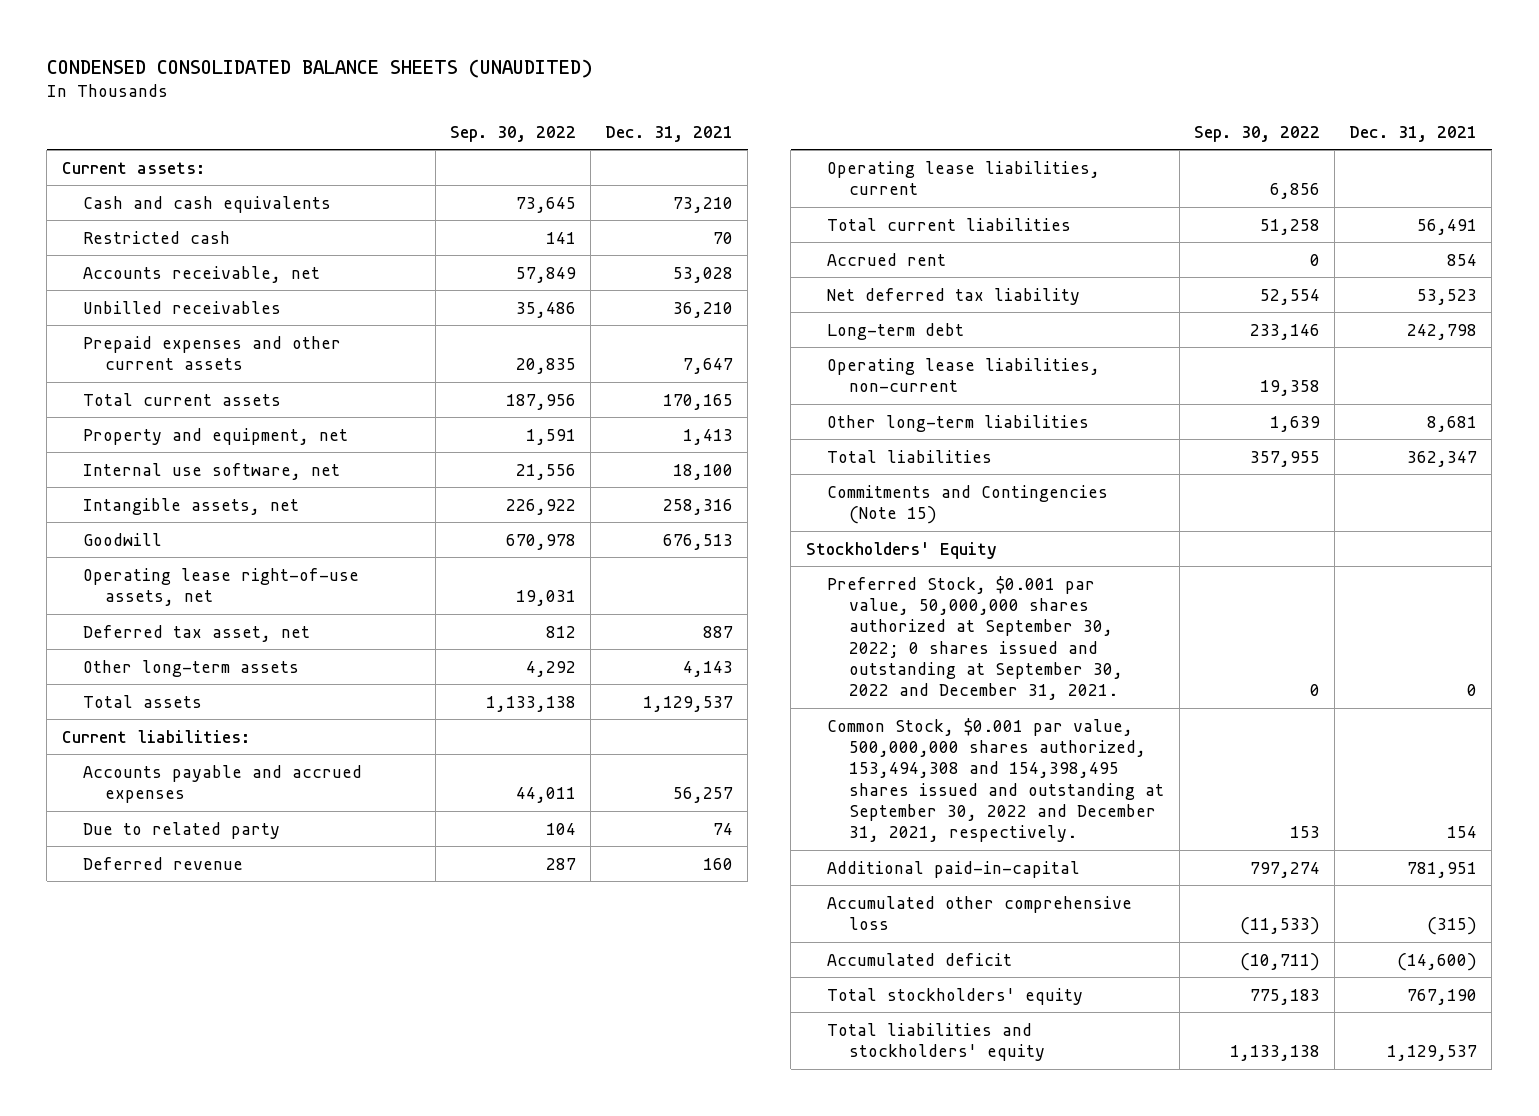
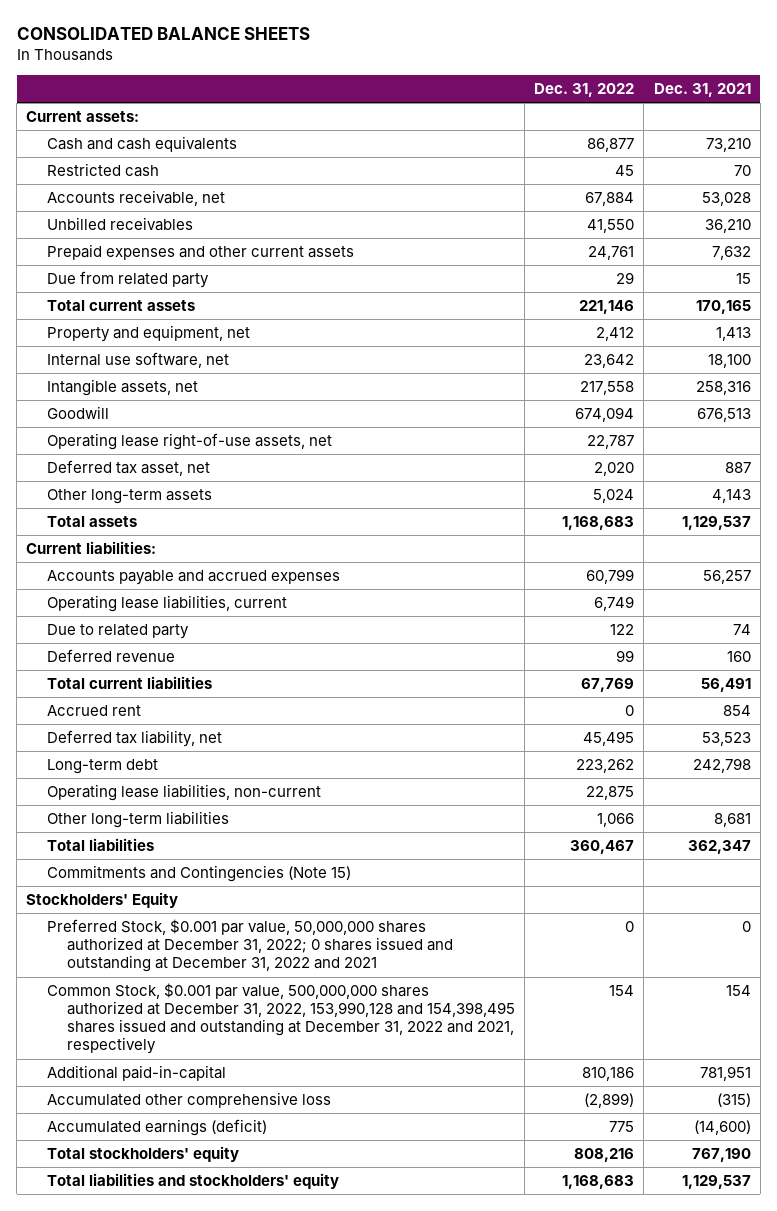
- CONDENSED CONSOLIDATED BALANCE SHEETS (UNAUDITED)
+ CONSOLIDATED BALANCE SHEETS
- | Sep. 30, 2022 | Dec. 31, 2021
+ | Dec. 31, 2022 | Dec. 31, 2021
- Prepaid expenses and other current assets | 20,835 | 7,647
+ Prepaid expenses and other current assets | 24,761 | 7,632
+ Due from related party | 29 | 15
moved up: Operating lease liabilities, current | 6,749 |
- Net deferred tax liability | 52,554 | 53,523
+ Deferred tax liability, net | 45,495 | 53,523
- Preferred Stock, $0.001 par value, 50,000,000 shares authorized at September 30, 2022; 0 shares issued and outstanding at September 30, 2022 and December 31, 2021. | 0 | 0
- Common Stock, $0.001 par value, 500,000,000 shares authorized, 153,494,308 and 154,398,495 shares issued and outstanding at September 30, 2022 and December 31, 2021, respectively. | 153 | 154
+ Preferred Stock, $0.001 par value, 50,000,000 shares authorized at December 31, 2022; 0 shares issued and outstanding at December 31, 2022 and 2021 | 0 | 0
+ Common Stock, $0.001 par value, 500,000,000 shares authorized at December 31, 2022, 153,990,128 and 154,398,495 shares issued and outstanding at December 31, 2022 and 2021, respectively | 154 | 154
- Accumulated deficit | (10,711) | (14,600)
+ Accumulated earnings (deficit) | 775 | (14,600)

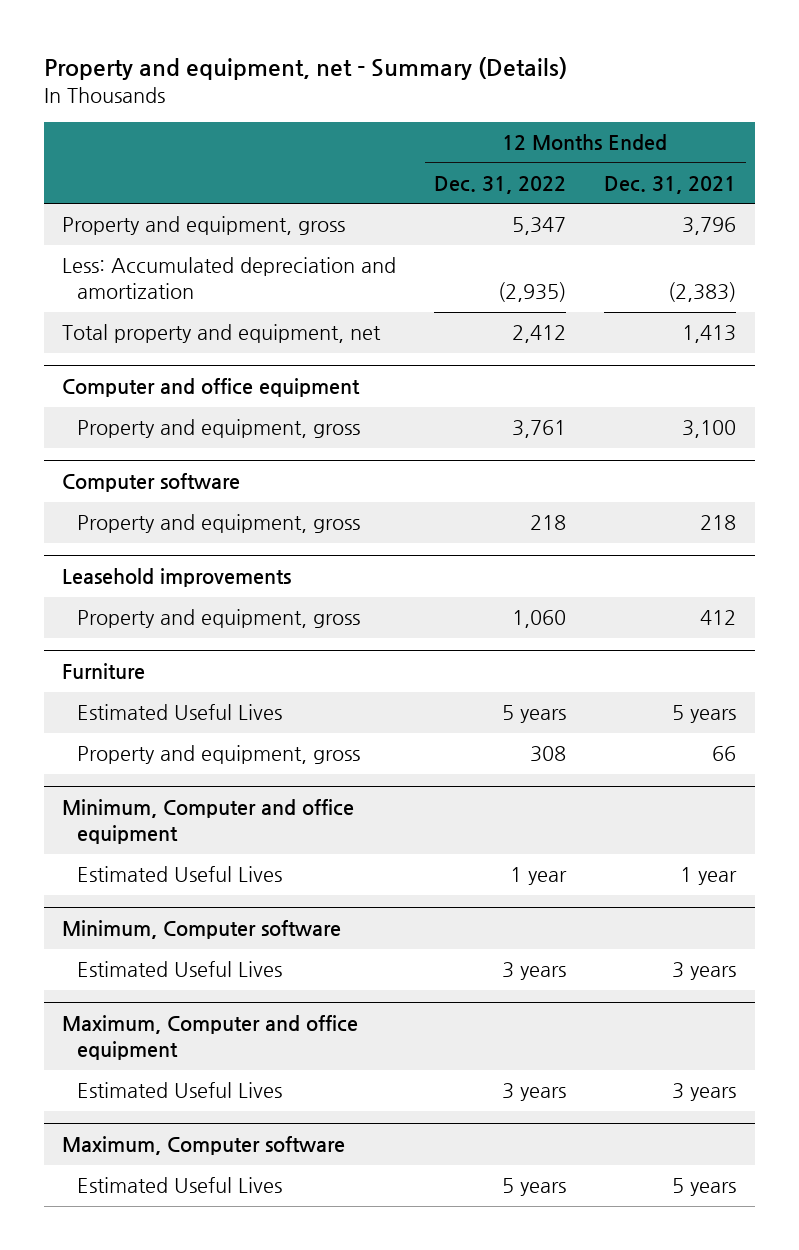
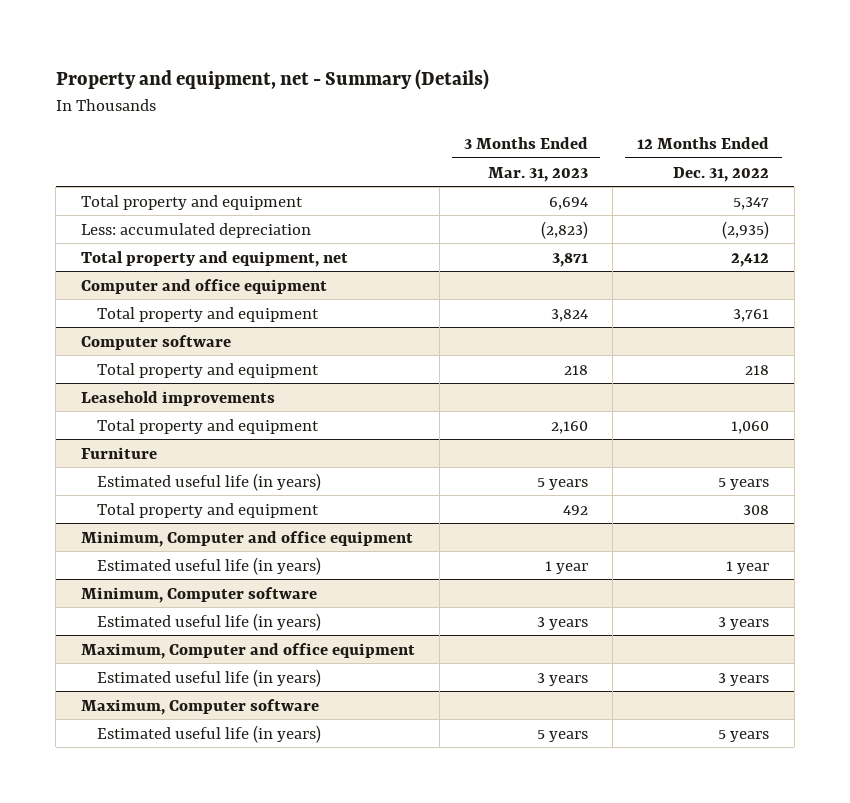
- | 12 Months Ended Dec. 31, 2022 | 12 Months Ended Dec. 31, 2021
+ | 3 Months Ended Mar. 31, 2023 | 12 Months Ended Dec. 31, 2022
- Property and equipment, gross | 5,347 | 3,796
- Less: Accumulated depreciation and amortization | (2,935) | (2,383)
+ Total property and equipment | 6,694 | 5,347
+ Less: accumulated depreciation | (2,823) | (2,935)
@ Computer and office equipment
- Property and equipment, gross | 3,761 | 3,100
+ Total property and equipment | 3,824 | 3,761
@ Computer software
- Property and equipment, gross | 218 | 218
+ Total property and equipment | 218 | 218
@ Leasehold improvements
- Property and equipment, gross | 1,060 | 412
+ Total property and equipment | 2,160 | 1,060
@ Furniture
- Estimated Useful Lives | 5 years | 5 years
- Property and equipment, gross | 308 | 66
+ Estimated useful life (in years) | 5 years | 5 years
+ Total property and equipment | 492 | 308
@ Minimum, Computer and office equipment
- Estimated Useful Lives | 1 year | 1 year
+ Estimated useful life (in years) | 1 year | 1 year
@ Minimum, Computer software
- Estimated Useful Lives | 3 years | 3 years
+ Estimated useful life (in years) | 3 years | 3 years
@ Maximum, Computer and office equipment
- Estimated Useful Lives | 3 years | 3 years
+ Estimated useful life (in years) | 3 years | 3 years
@ Maximum, Computer software
- Estimated Useful Lives | 5 years | 5 years
+ Estimated useful life (in years) | 5 years | 5 years

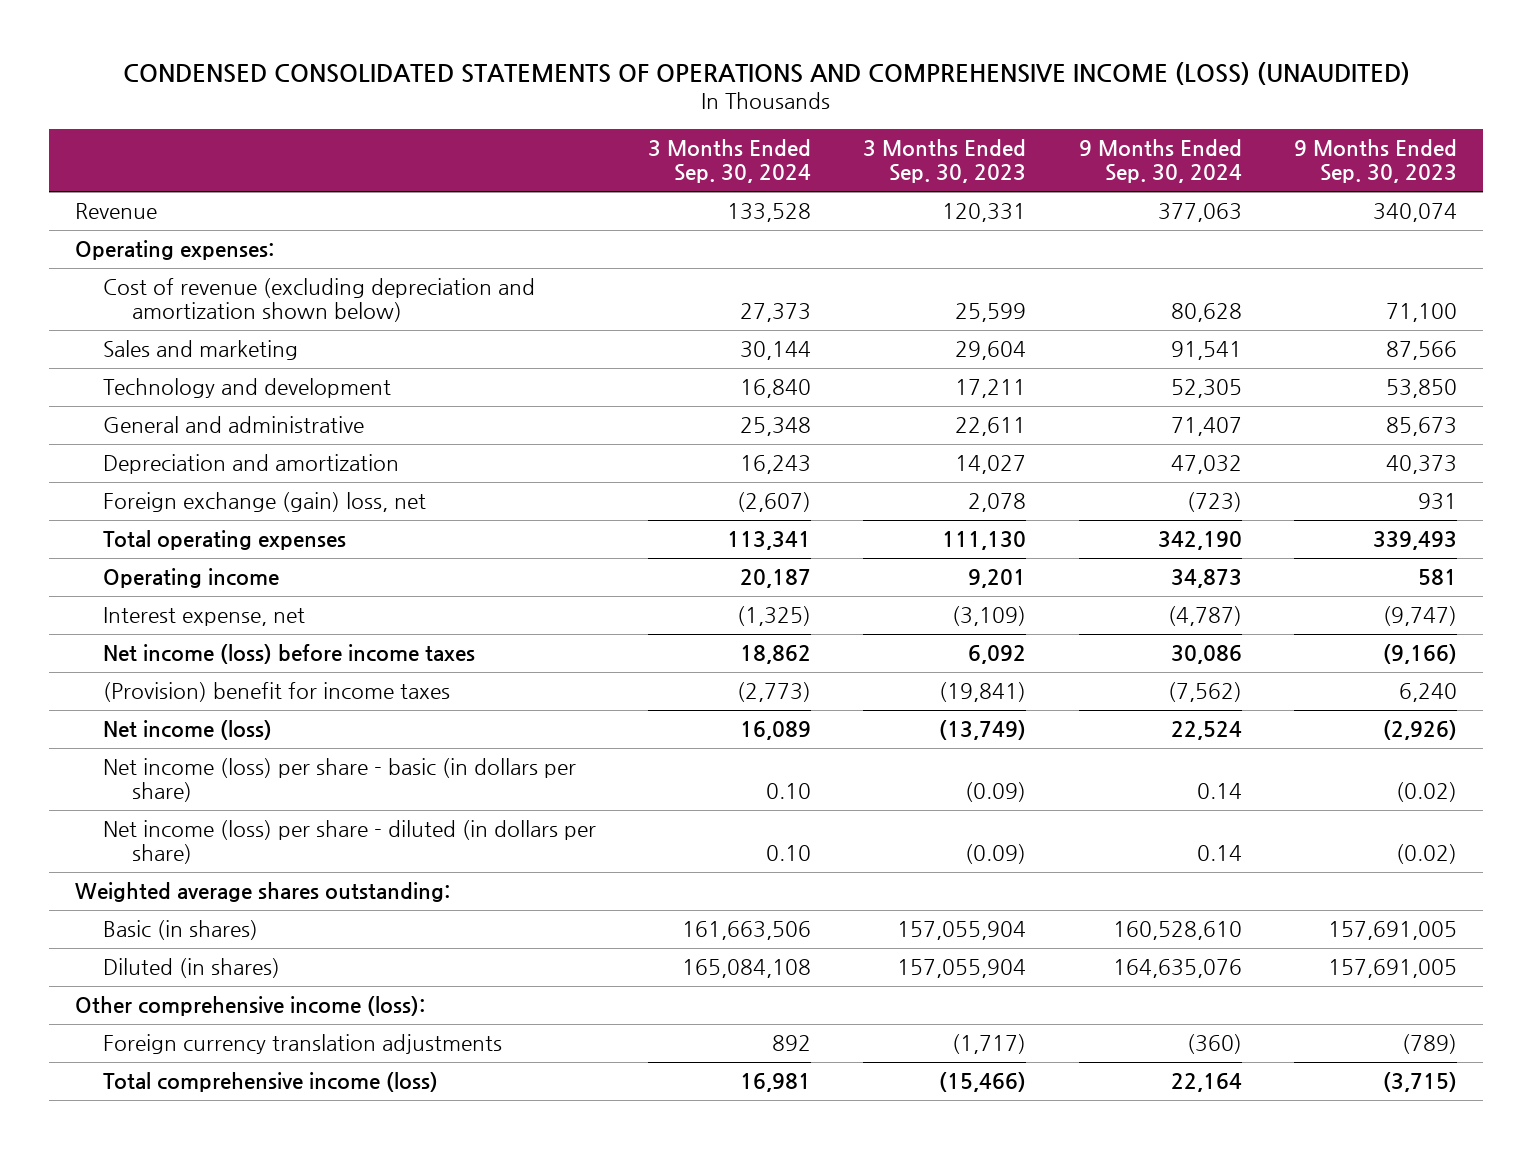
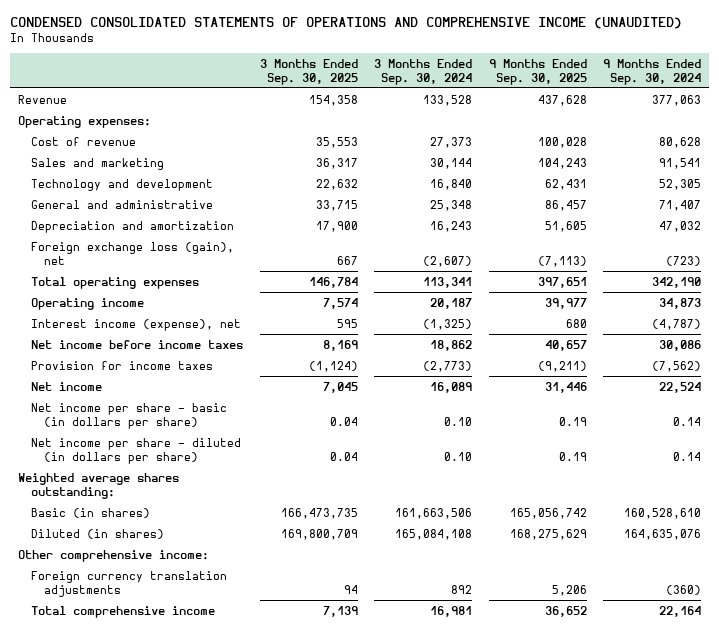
- CONDENSED CONSOLIDATED STATEMENTS OF OPERATIONS AND COMPREHENSIVE INCOME (LOSS) (UNAUDITED)
+ CONDENSED CONSOLIDATED STATEMENTS OF OPERATIONS AND COMPREHENSIVE INCOME (UNAUDITED)
- | 3 Months Ended Sep. 30, 2024 | 3 Months Ended Sep. 30, 2023 | 9 Months Ended Sep. 30, 2024 | 9 Months Ended Sep. 30, 2023
+ | 3 Months Ended Sep. 30, 2025 | 3 Months Ended Sep. 30, 2024 | 9 Months Ended Sep. 30, 2025 | 9 Months Ended Sep. 30, 2024
- Cost of revenue (excluding depreciation and amortization shown below) | 27,373 | 25,599 | 80,628 | 71,100
+ Cost of revenue | 35,553 | 27,373 | 100,028 | 80,628
- Foreign exchange (gain) loss, net | (2,607) | 2,078 | (723) | 931
+ Foreign exchange loss (gain), net | 667 | (2,607) | (7,113) | (723)
- Interest expense, net | (1,325) | (3,109) | (4,787) | (9,747)
- Net income (loss) before income taxes | 18,862 | 6,092 | 30,086 | (9,166)
- (Provision) benefit for income taxes | (2,773) | (19,841) | (7,562) | 6,240
- Net income (loss) | 16,089 | (13,749) | 22,524 | (2,926)
- Net income (loss) per share - basic (in dollars per share) | 0.10 | (0.09) | 0.14 | (0.02)
- Net income (loss) per share - diluted (in dollars per share) | 0.10 | (0.09) | 0.14 | (0.02)
+ Interest income (expense), net | 595 | (1,325) | 680 | (4,787)
+ Net income before income taxes | 8,169 | 18,862 | 40,657 | 30,086
+ Provision for income taxes | (1,124) | (2,773) | (9,211) | (7,562)
+ Net income | 7,045 | 16,089 | 31,446 | 22,524
+ Net income per share - basic (in dollars per share) | 0.04 | 0.10 | 0.19 | 0.14
+ Net income per share - diluted (in dollars per share) | 0.04 | 0.10 | 0.19 | 0.14
- Other comprehensive income (loss):
+ Other comprehensive income:
- Total comprehensive income (loss) | 16,981 | (15,466) | 22,164 | (3,715)
+ Total comprehensive income | 7,139 | 16,981 | 36,652 | 22,164

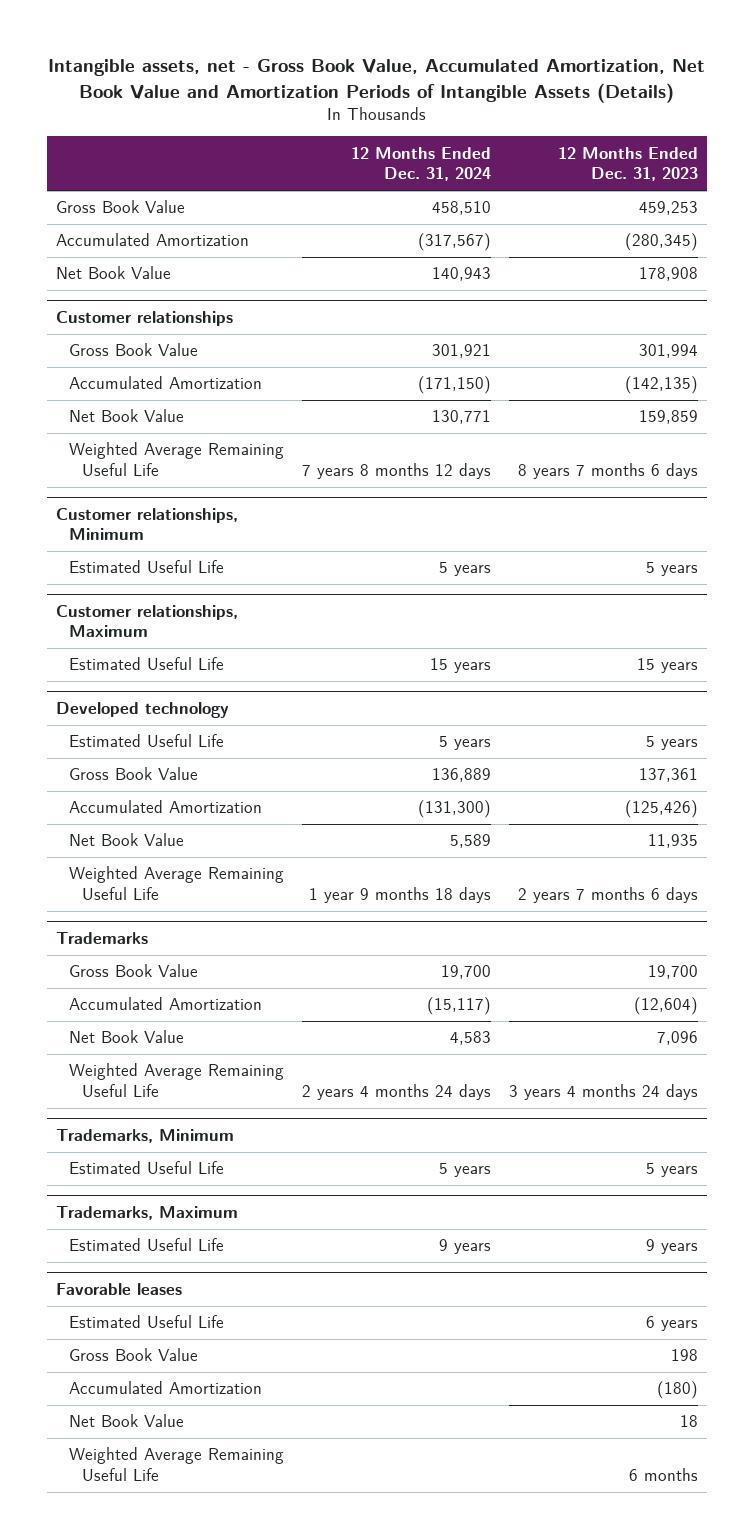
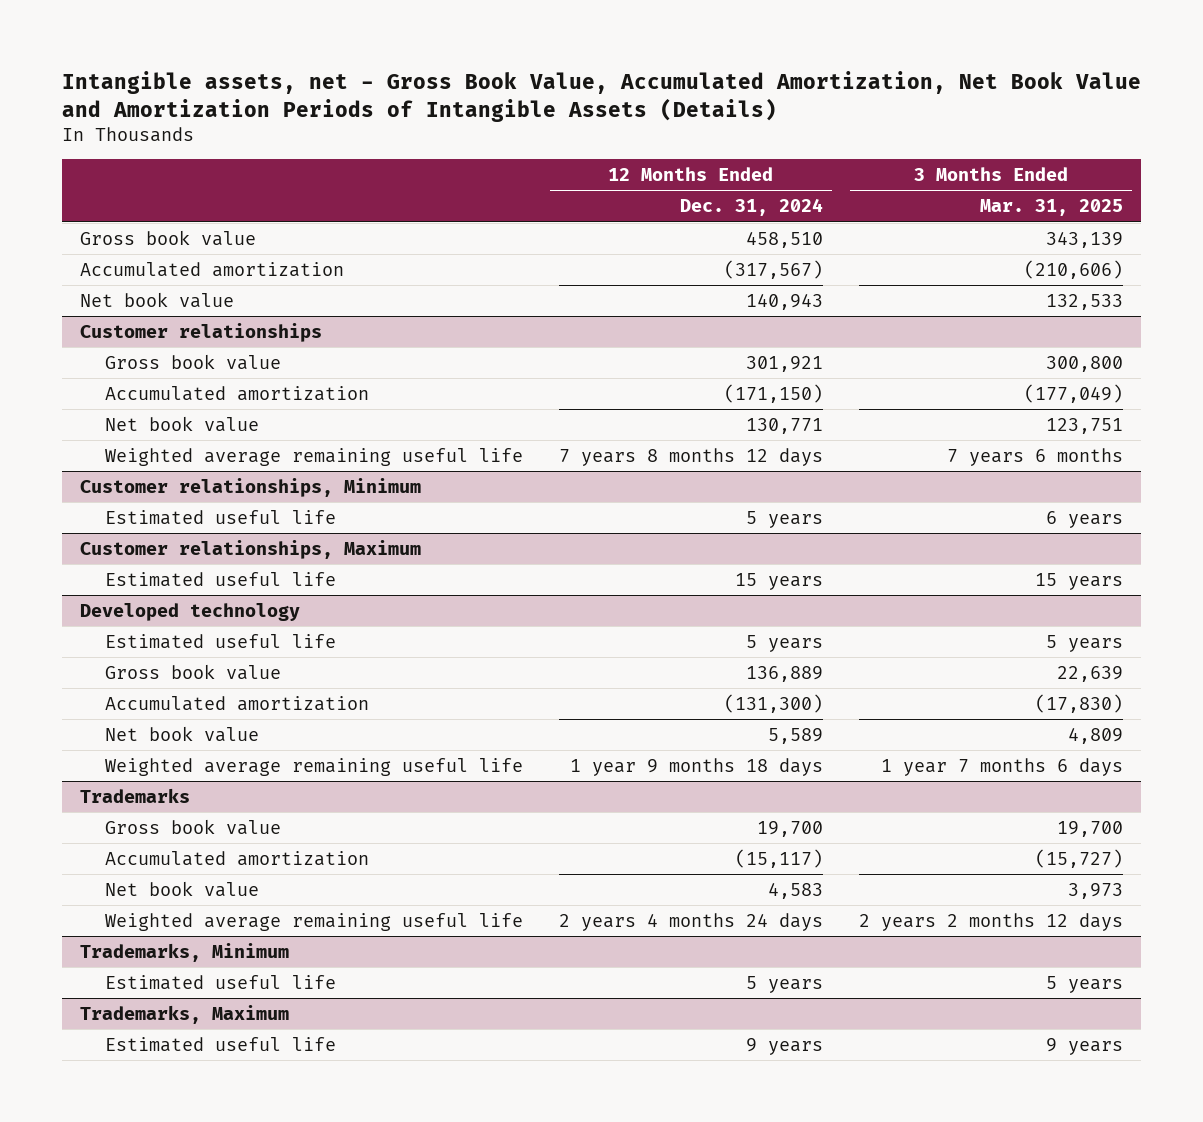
- | 12 Months Ended Dec. 31, 2024 | 12 Months Ended Dec. 31, 2023
+ | 12 Months Ended Dec. 31, 2024 | 3 Months Ended Mar. 31, 2025
- Gross Book Value | 458,510 | 459,253
- Accumulated Amortization | (317,567) | (280,345)
- Net Book Value | 140,943 | 178,908
+ Gross book value | 458,510 | 343,139
+ Accumulated amortization | (317,567) | (210,606)
+ Net book value | 140,943 | 132,533
@ Customer relationships
- Gross Book Value | 301,921 | 301,994
- Accumulated Amortization | (171,150) | (142,135)
- Net Book Value | 130,771 | 159,859
- Weighted Average Remaining Useful Life | 7 years 8 months 12 days | 8 years 7 months 6 days
+ Gross book value | 301,921 | 300,800
+ Accumulated amortization | (171,150) | (177,049)
+ Net book value | 130,771 | 123,751
+ Weighted average remaining useful life | 7 years 8 months 12 days | 7 years 6 months
@ Customer relationships, Minimum
- Estimated Useful Life | 5 years | 5 years
+ Estimated useful life | 5 years | 6 years
@ Customer relationships, Maximum
- Estimated Useful Life | 15 years | 15 years
+ Estimated useful life | 15 years | 15 years
@ Developed technology
- Estimated Useful Life | 5 years | 5 years
- Gross Book Value | 136,889 | 137,361
- Accumulated Amortization | (131,300) | (125,426)
- Net Book Value | 5,589 | 11,935
- Weighted Average Remaining Useful Life | 1 year 9 months 18 days | 2 years 7 months 6 days
+ Estimated useful life | 5 years | 5 years
+ Gross book value | 136,889 | 22,639
+ Accumulated amortization | (131,300) | (17,830)
+ Net book value | 5,589 | 4,809
+ Weighted average remaining useful life | 1 year 9 months 18 days | 1 year 7 months 6 days
@ Trademarks
- Gross Book Value | 19,700 | 19,700
- Accumulated Amortization | (15,117) | (12,604)
- Net Book Value | 4,583 | 7,096
- Weighted Average Remaining Useful Life | 2 years 4 months 24 days | 3 years 4 months 24 days
+ Gross book value | 19,700 | 19,700
+ Accumulated amortization | (15,117) | (15,727)
+ Net book value | 4,583 | 3,973
+ Weighted average remaining useful life | 2 years 4 months 24 days | 2 years 2 months 12 days
@ Trademarks, Minimum
- Estimated Useful Life | 5 years | 5 years
+ Estimated useful life | 5 years | 5 years
@ Trademarks, Maximum
- Estimated Useful Life | 9 years | 9 years
- Favorable leases
- Estimated Useful Life | | 6 years
- Gross Book Value | | 198
- Accumulated Amortization | | (180)
- Net Book Value | | 18
- Weighted Average Remaining Useful Life | | 6 months
@ Trademarks, Maximum
+ Estimated useful life | 9 years | 9 years

